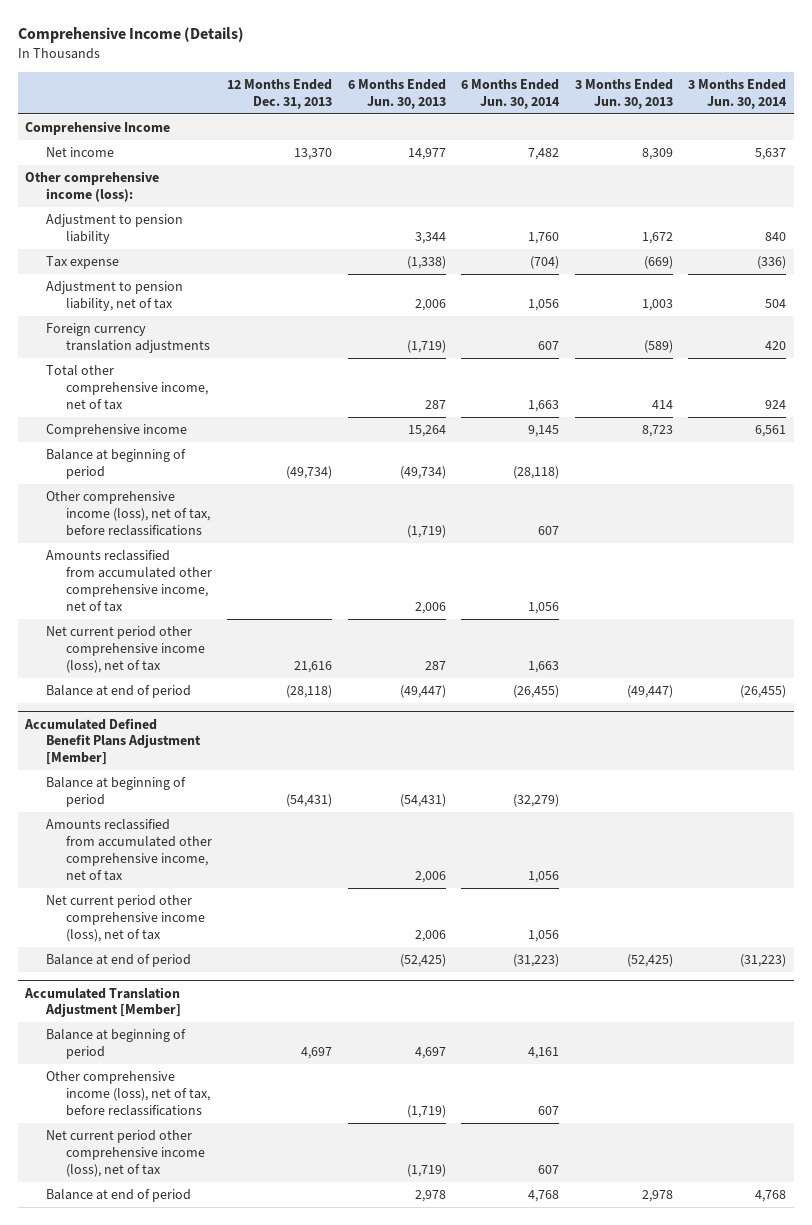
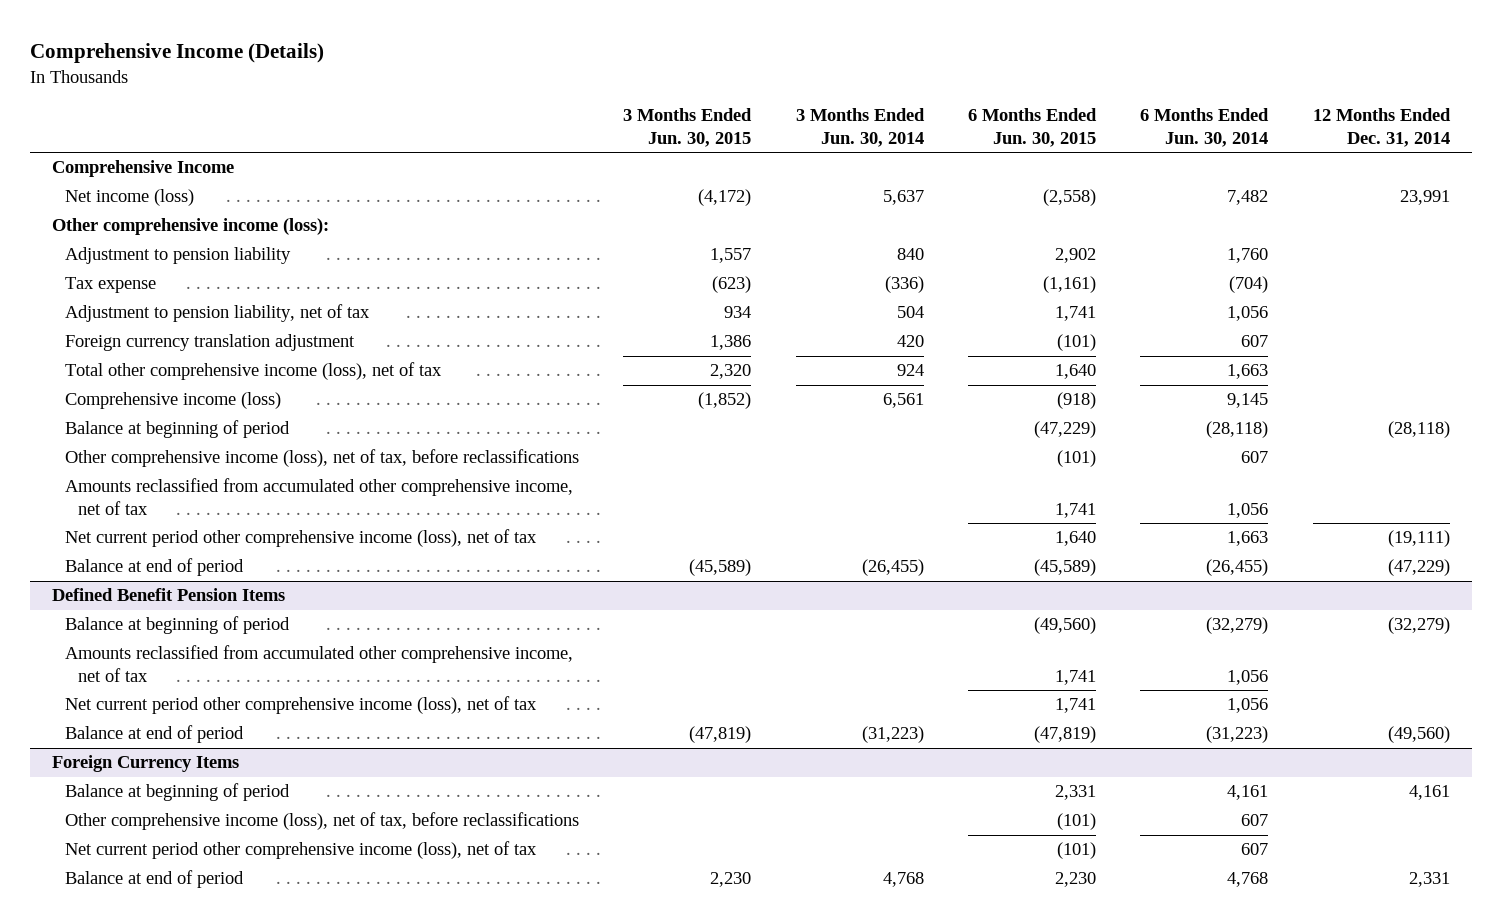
- | 12 Months Ended Dec. 31, 2013 | 6 Months Ended Jun. 30, 2013 | 6 Months Ended Jun. 30, 2014 | 3 Months Ended Jun. 30, 2013 | 3 Months Ended Jun. 30, 2014
+ | 3 Months Ended Jun. 30, 2015 | 3 Months Ended Jun. 30, 2014 | 6 Months Ended Jun. 30, 2015 | 6 Months Ended Jun. 30, 2014 | 12 Months Ended Dec. 31, 2014
- Net income | 13,370 | 14,977 | 7,482 | 8,309 | 5,637
+ Net income (loss) | (4,172) | 5,637 | (2,558) | 7,482 | 23,991
- Foreign currency translation adjustments | | (1,719) | 607 | (589) | 420
- Total other comprehensive income, net of tax | | 287 | 1,663 | 414 | 924
- Comprehensive income | | 15,264 | 9,145 | 8,723 | 6,561
+ Foreign currency translation adjustment | 1,386 | 420 | (101) | 607 |
+ Total other comprehensive income (loss), net of tax | 2,320 | 924 | 1,640 | 1,663 |
+ Comprehensive income (loss) | (1,852) | 6,561 | (918) | 9,145 |
- Accumulated Defined Benefit Plans Adjustment [Member]
+ Defined Benefit Pension Items
- Accumulated Translation Adjustment [Member]
+ Foreign Currency Items

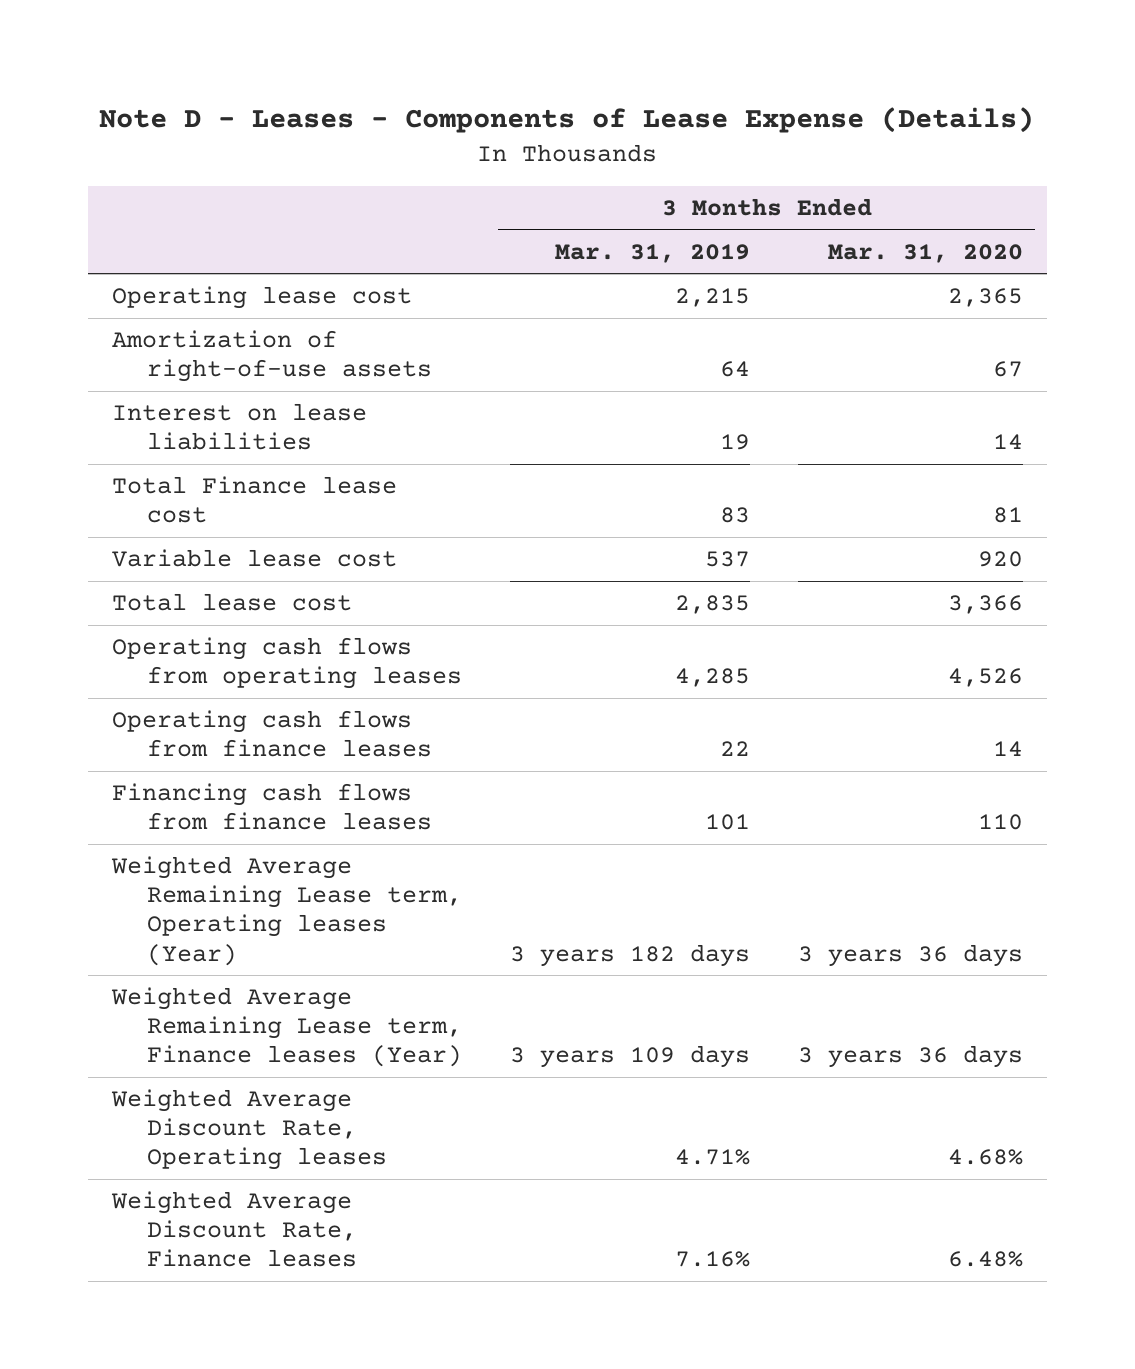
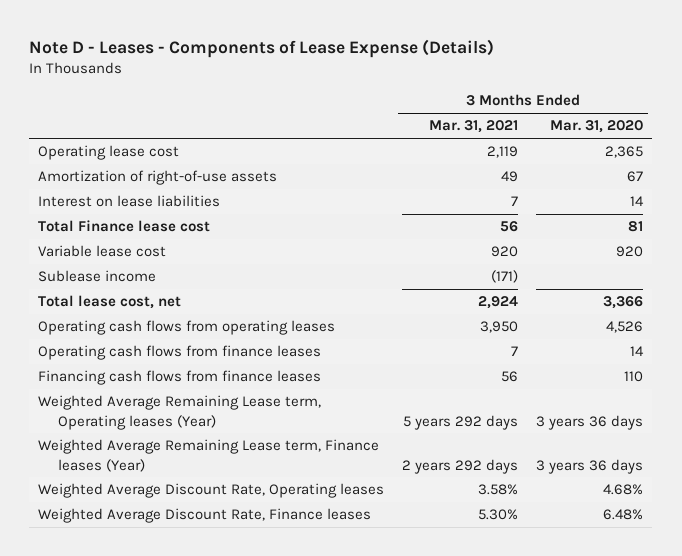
- | 3 Months Ended Mar. 31, 2019 | 3 Months Ended Mar. 31, 2020
+ | 3 Months Ended Mar. 31, 2021 | 3 Months Ended Mar. 31, 2020
- Total lease cost | 2,835 | 3,366
+ Sublease income | (171) |
+ Total lease cost, net | 2,924 | 3,366

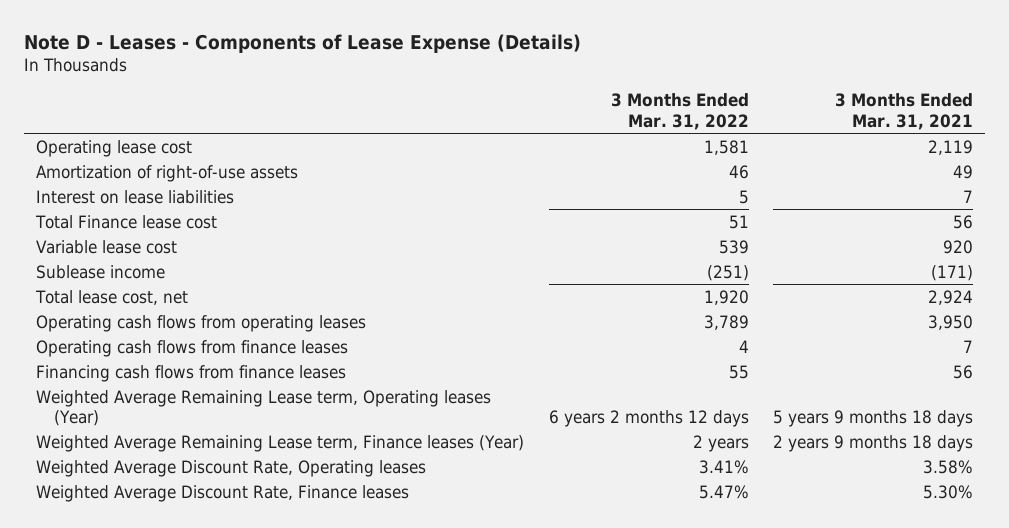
- | 3 Months Ended Mar. 31, 2021 | 3 Months Ended Mar. 31, 2020
+ | 3 Months Ended Mar. 31, 2022 | 3 Months Ended Mar. 31, 2021
- Weighted Average Remaining Lease term, Operating leases (Year) | 5 years 292 days | 3 years 36 days
- Weighted Average Remaining Lease term, Finance leases (Year) | 2 years 292 days | 3 years 36 days
+ Weighted Average Remaining Lease term, Operating leases (Year) | 6 years 2 months 12 days | 5 years 9 months 18 days
+ Weighted Average Remaining Lease term, Finance leases (Year) | 2 years | 2 years 9 months 18 days

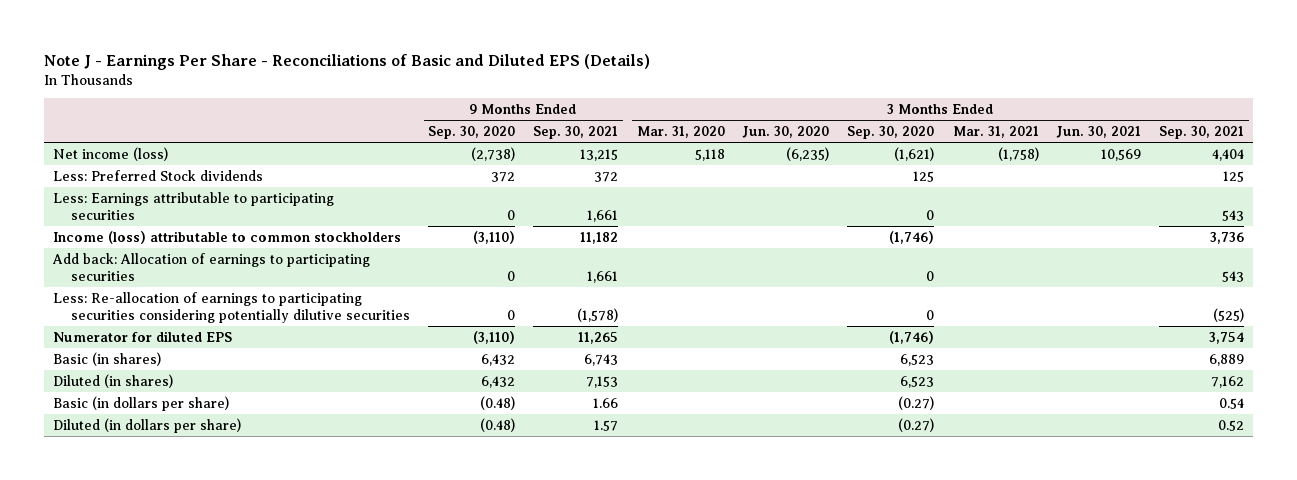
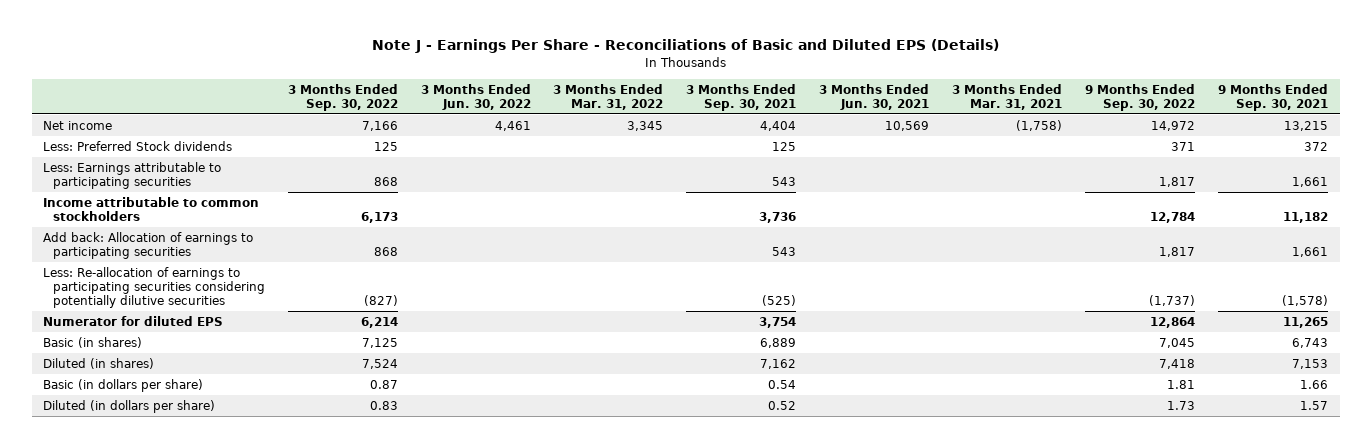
- | 9 Months Ended Sep. 30, 2020 | 9 Months Ended Sep. 30, 2021 | 3 Months Ended Mar. 31, 2020 | 3 Months Ended Jun. 30, 2020 | 3 Months Ended Sep. 30, 2020 | 3 Months Ended Mar. 31, 2021 | 3 Months Ended Jun. 30, 2021 | 3 Months Ended Sep. 30, 2021
+ | 3 Months Ended Sep. 30, 2022 | 3 Months Ended Jun. 30, 2022 | 3 Months Ended Mar. 31, 2022 | 3 Months Ended Sep. 30, 2021 | 3 Months Ended Jun. 30, 2021 | 3 Months Ended Mar. 31, 2021 | 9 Months Ended Sep. 30, 2022 | 9 Months Ended Sep. 30, 2021
- Net income (loss) | (2,738) | 13,215 | 5,118 | (6,235) | (1,621) | (1,758) | 10,569 | 4,404
+ Net income | 7,166 | 4,461 | 3,345 | 4,404 | 10,569 | (1,758) | 14,972 | 13,215
- Income (loss) attributable to common stockholders | (3,110) | 11,182 | | | (1,746) | | | 3,736
+ Income attributable to common stockholders | 6,173 | | | 3,736 | | | 12,784 | 11,182

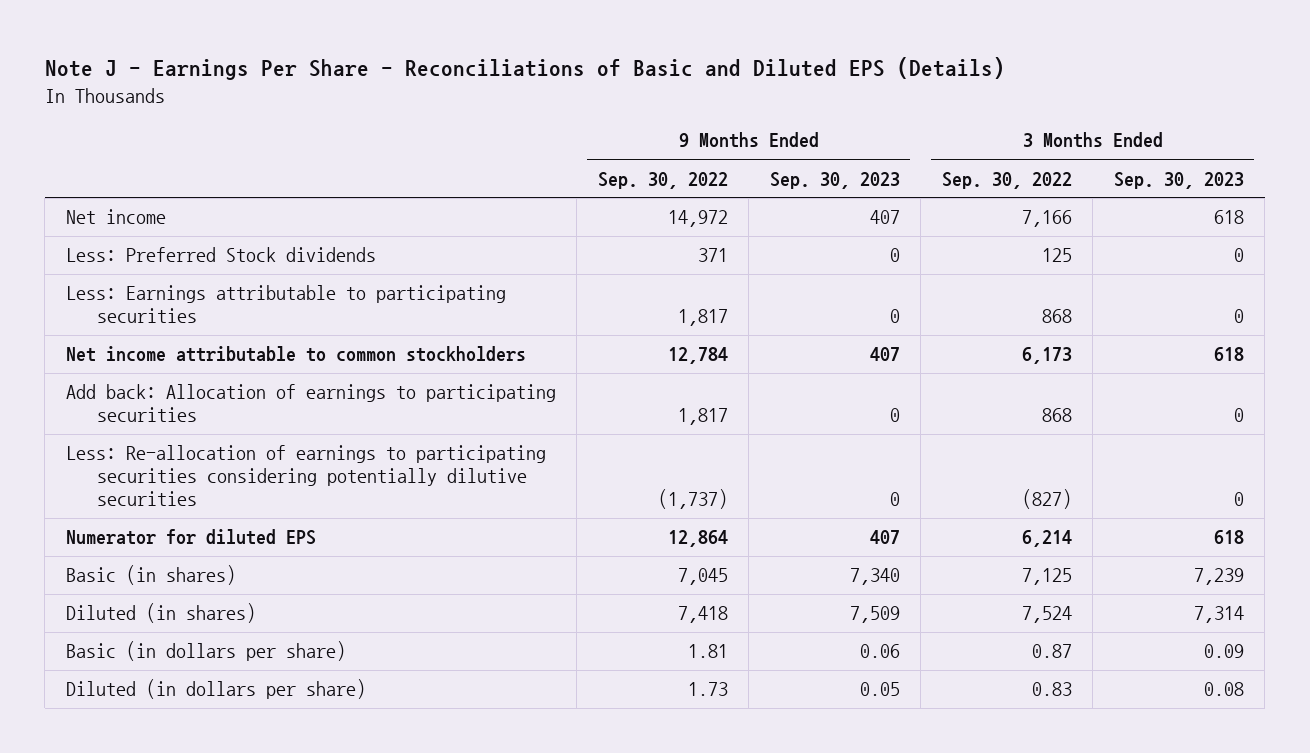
- | 3 Months Ended Sep. 30, 2022 | 3 Months Ended Jun. 30, 2022 | 3 Months Ended Mar. 31, 2022 | 3 Months Ended Sep. 30, 2021 | 3 Months Ended Jun. 30, 2021 | 3 Months Ended Mar. 31, 2021 | 9 Months Ended Sep. 30, 2022 | 9 Months Ended Sep. 30, 2021
+ | 9 Months Ended Sep. 30, 2022 | 9 Months Ended Sep. 30, 2023 | 3 Months Ended Sep. 30, 2022 | 3 Months Ended Sep. 30, 2023
- Income attributable to common stockholders | 6,173 | | | 3,736 | | | 12,784 | 11,182
+ Net income attributable to common stockholders | 12,784 | 407 | 6,173 | 618

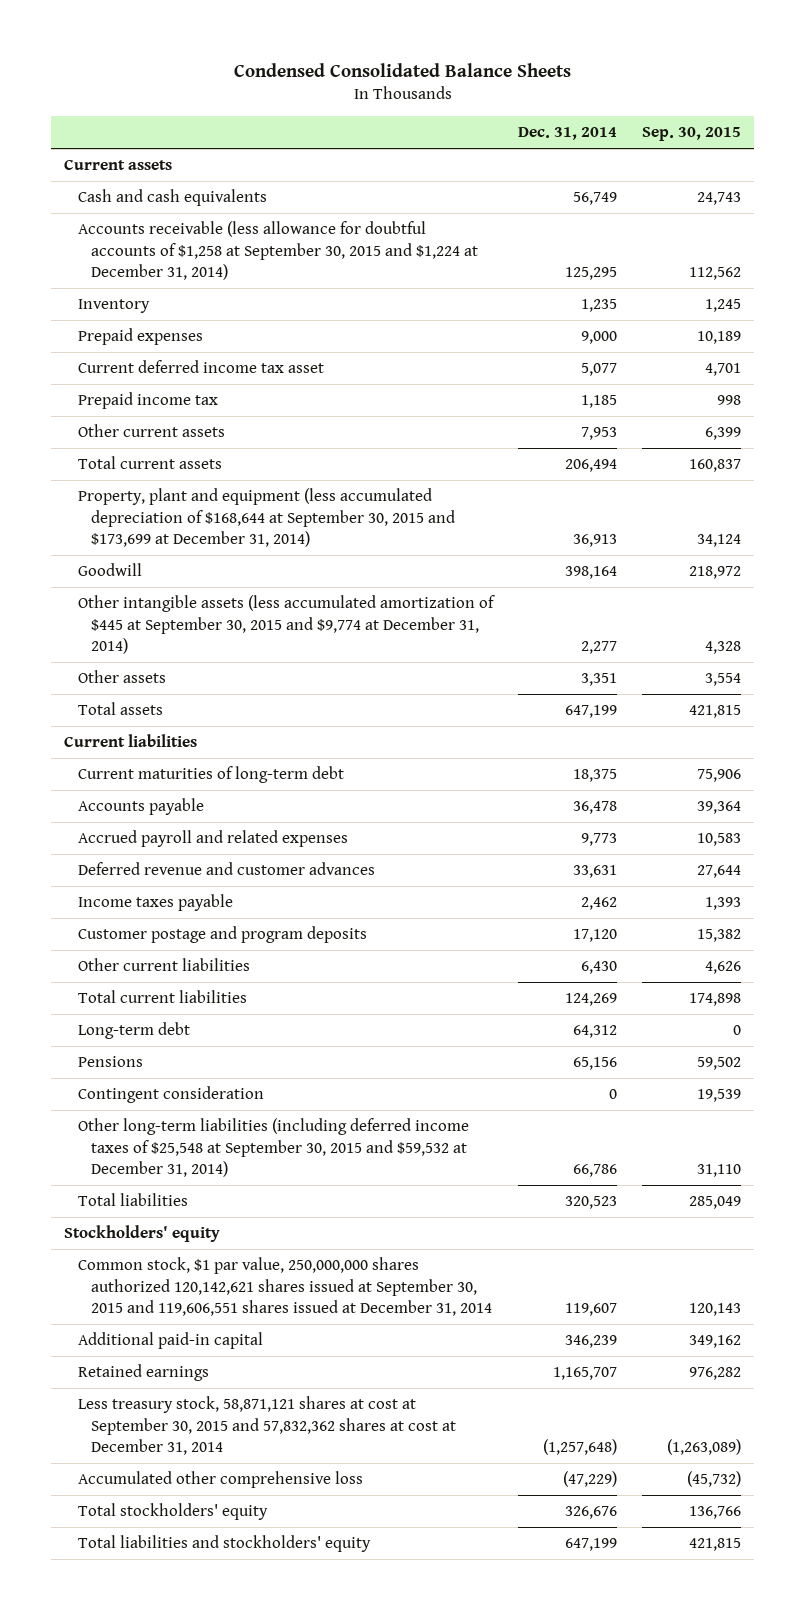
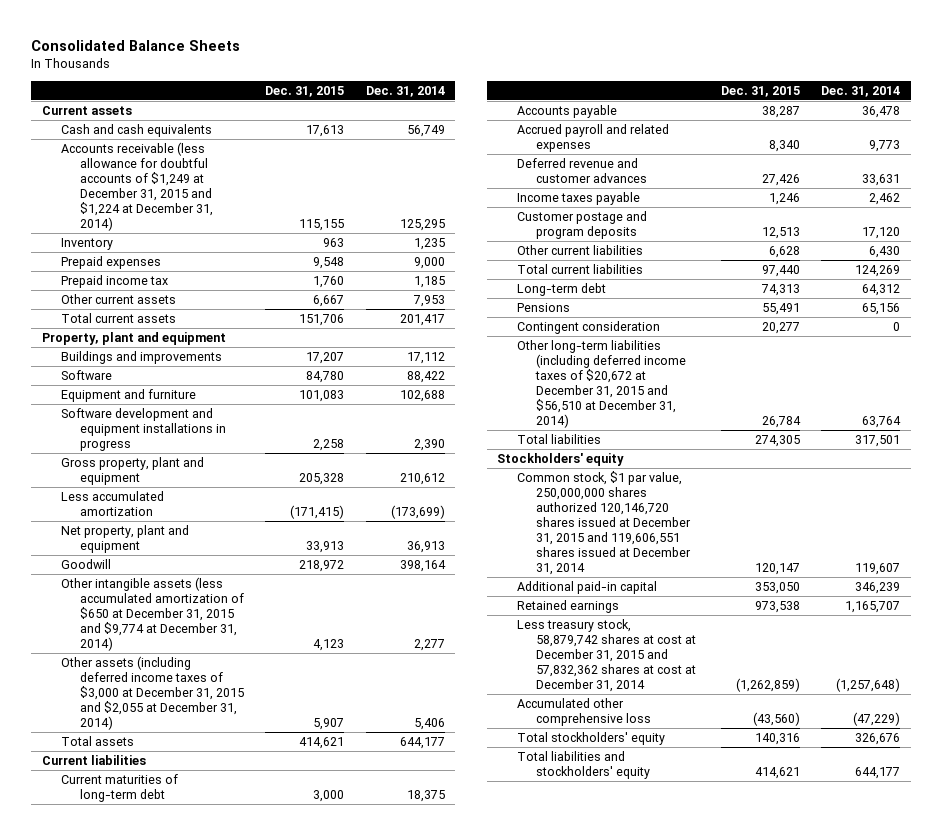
- Condensed Consolidated Balance Sheets
+ Consolidated Balance Sheets
- | Dec. 31, 2014 | Sep. 30, 2015
+ | Dec. 31, 2015 | Dec. 31, 2014
- Accounts receivable (less allowance for doubtful accounts of $1,258 at September 30, 2015 and $1,224 at December 31, 2014) | 125,295 | 112,562
+ Accounts receivable (less allowance for doubtful accounts of $1,249 at December 31, 2015 and $1,224 at December 31, 2014) | 115,155 | 125,295
- Current deferred income tax asset | 5,077 | 4,701
- Total current assets | 206,494 | 160,837
- Property, plant and equipment (less accumulated depreciation of $168,644 at September 30, 2015 and $173,699 at December 31, 2014) | 36,913 | 34,124
+ Total current assets | 151,706 | 201,417
+ Property, plant and equipment
+ Buildings and improvements | 17,207 | 17,112
+ Software | 84,780 | 88,422
+ Equipment and furniture | 101,083 | 102,688
+ Software development and equipment installations in progress | 2,258 | 2,390
+ Gross property, plant and equipment | 205,328 | 210,612
+ Less accumulated amortization | (171,415) | (173,699)
+ Net property, plant and equipment | 33,913 | 36,913
- Other intangible assets (less accumulated amortization of $445 at September 30, 2015 and $9,774 at December 31, 2014) | 2,277 | 4,328
- Other assets | 3,351 | 3,554
- Total assets | 647,199 | 421,815
+ Other intangible assets (less accumulated amortization of $650 at December 31, 2015 and $9,774 at December 31, 2014) | 4,123 | 2,277
+ Other assets (including deferred income taxes of $3,000 at December 31, 2015 and $2,055 at December 31, 2014) | 5,907 | 5,406
+ Total assets | 414,621 | 644,177
- Other long-term liabilities (including deferred income taxes of $25,548 at September 30, 2015 and $59,532 at December 31, 2014) | 66,786 | 31,110
- Total liabilities | 320,523 | 285,049
+ Other long-term liabilities (including deferred income taxes of $20,672 at December 31, 2015 and $56,510 at December 31, 2014) | 26,784 | 63,764
+ Total liabilities | 274,305 | 317,501
- Common stock, $1 par value, 250,000,000 shares authorized 120,142,621 shares issued at September 30, 2015 and 119,606,551 shares issued at December 31, 2014 | 119,607 | 120,143
+ Common stock, $1 par value, 250,000,000 shares authorized 120,146,720 shares issued at December 31, 2015 and 119,606,551 shares issued at December 31, 2014 | 120,147 | 119,607
- Less treasury stock, 58,871,121 shares at cost at September 30, 2015 and 57,832,362 shares at cost at December 31, 2014 | (1,257,648) | (1,263,089)
+ Less treasury stock, 58,879,742 shares at cost at December 31, 2015 and 57,832,362 shares at cost at December 31, 2014 | (1,262,859) | (1,257,648)
- Total liabilities and stockholders' equity | 647,199 | 421,815
+ Total liabilities and stockholders' equity | 414,621 | 644,177

